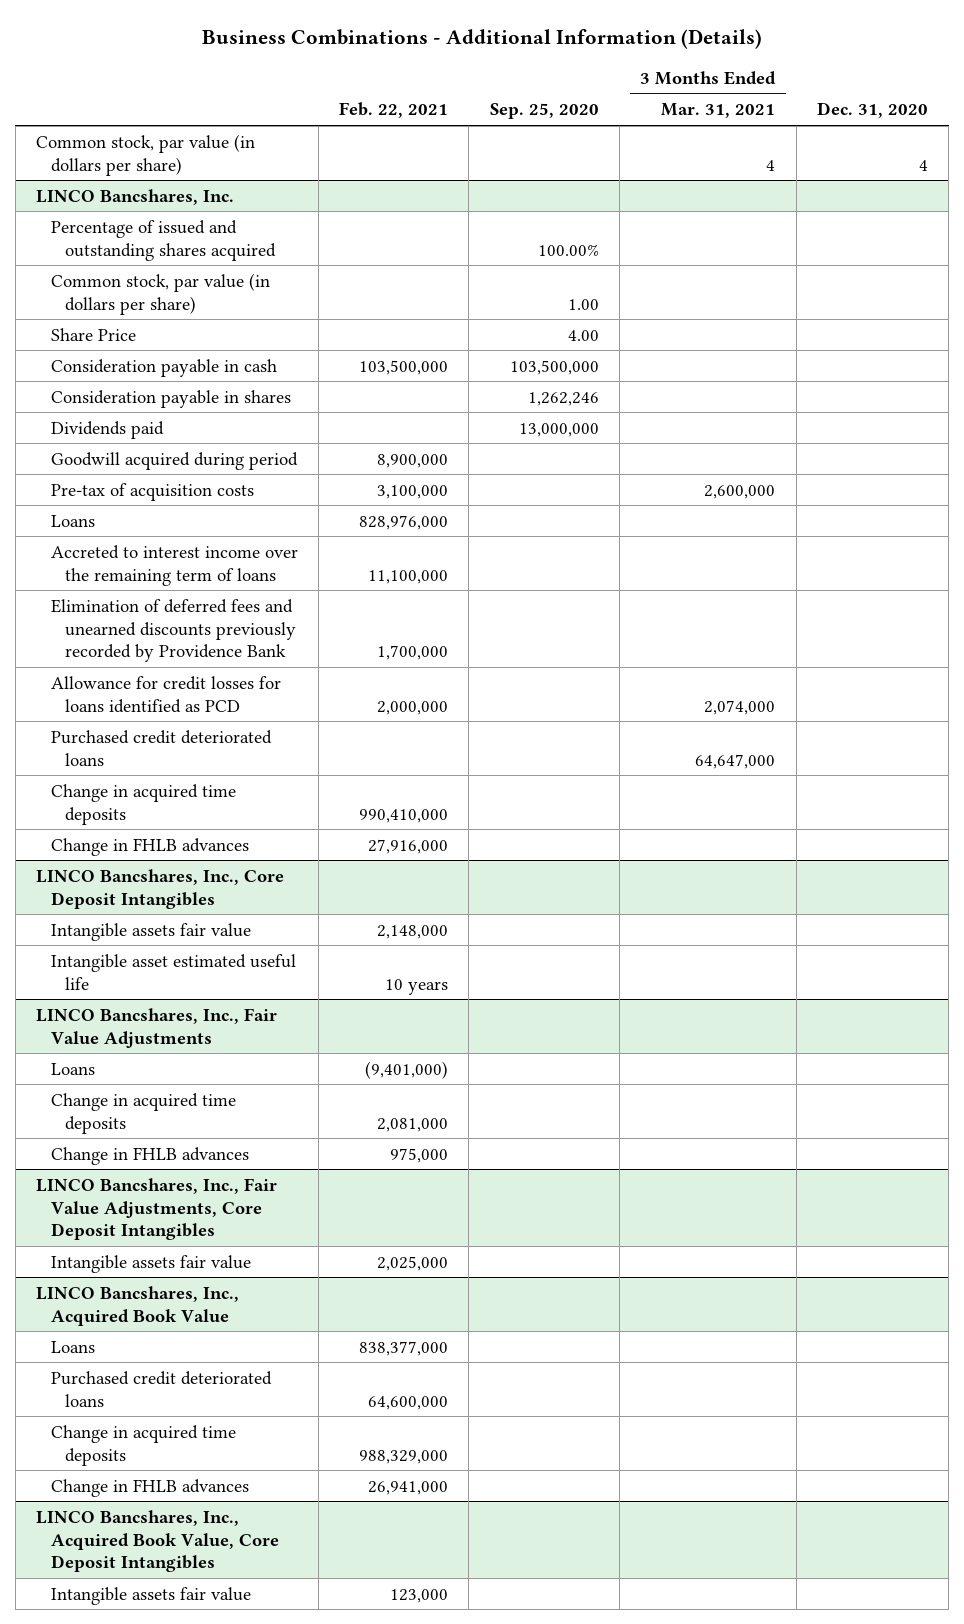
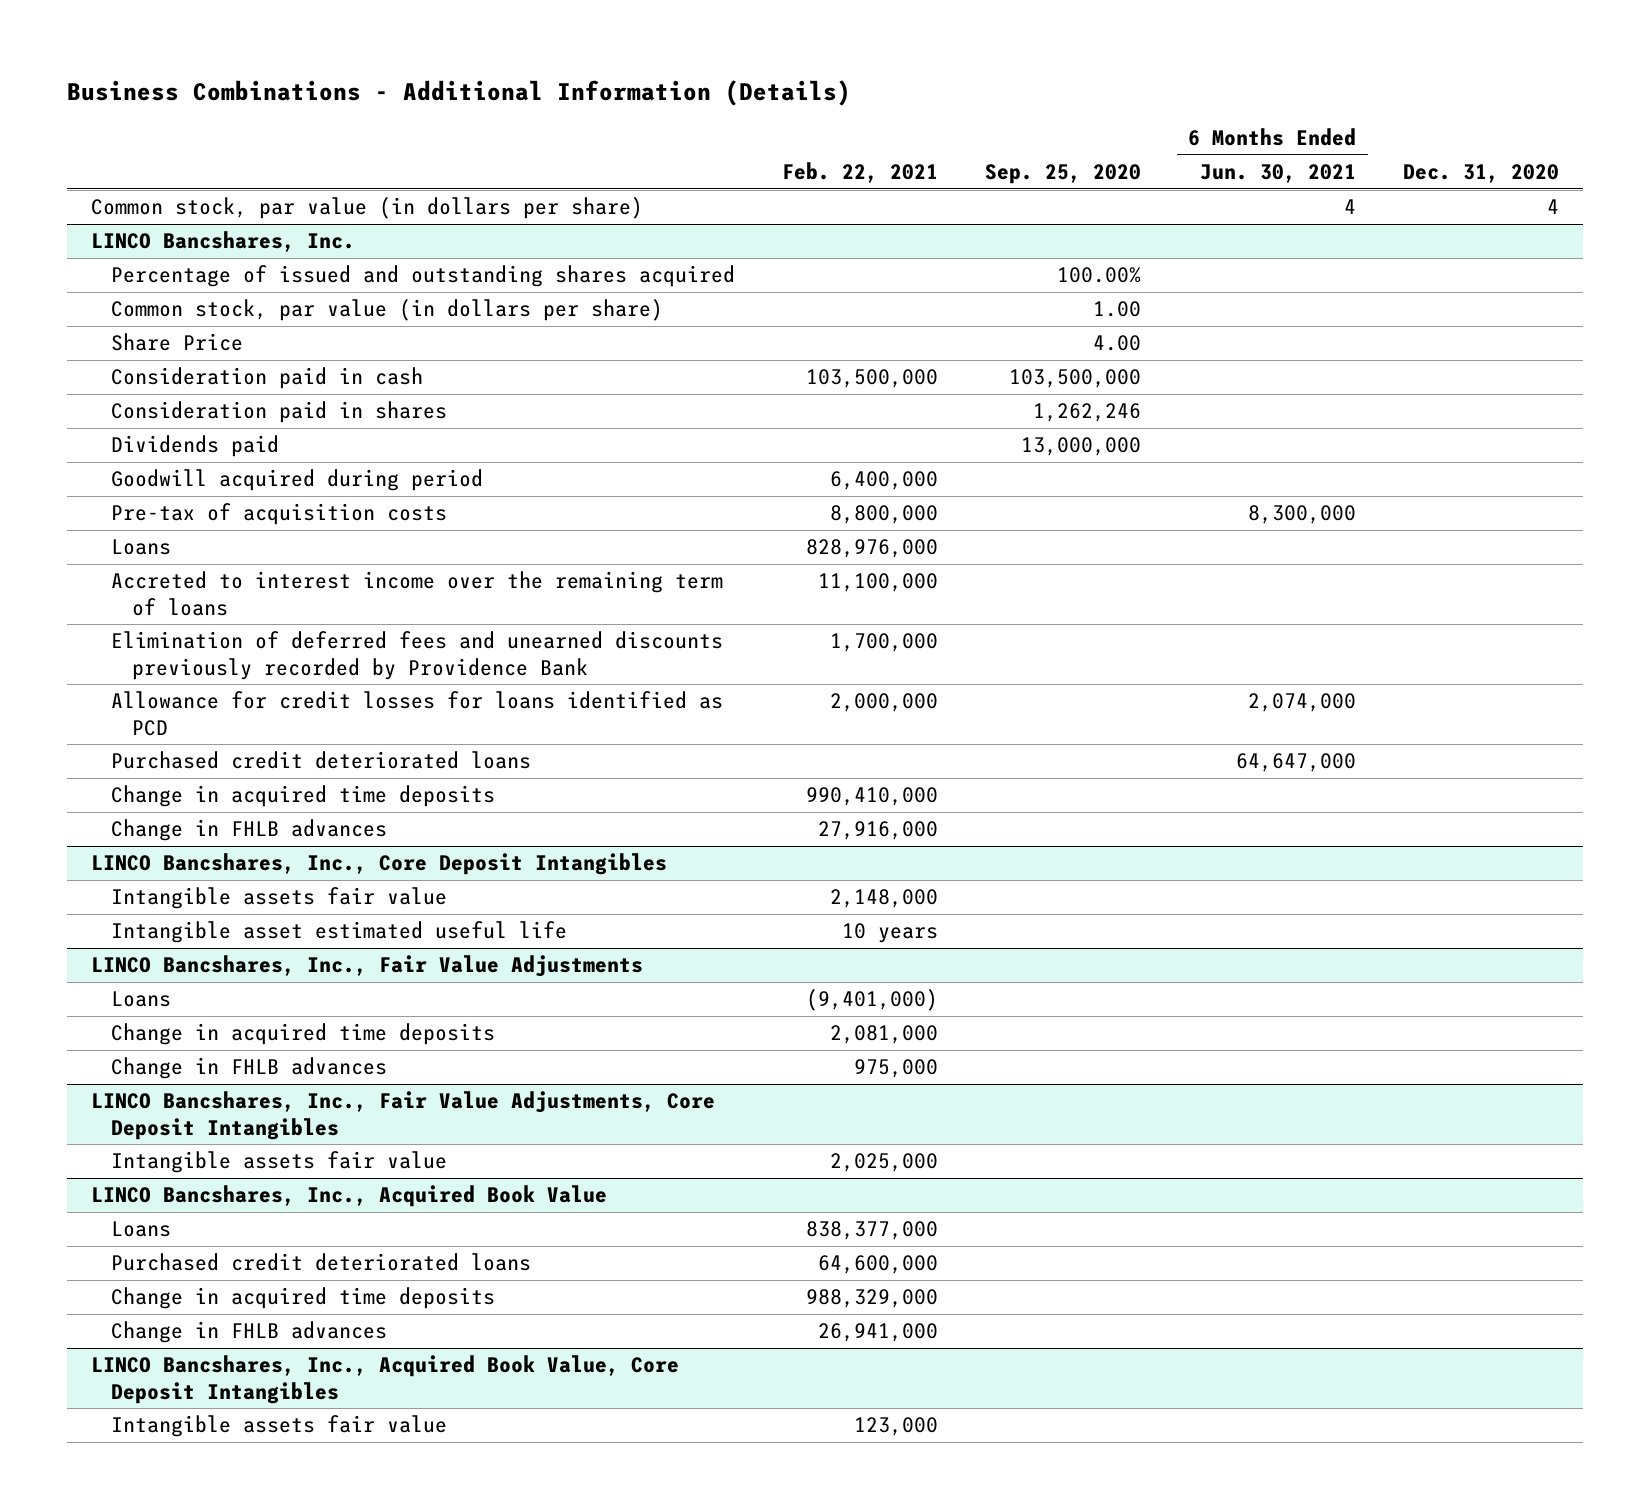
- | Feb. 22, 2021 | Sep. 25, 2020 | 3 Months Ended Mar. 31, 2021 | Dec. 31, 2020
+ | Feb. 22, 2021 | Sep. 25, 2020 | 6 Months Ended Jun. 30, 2021 | Dec. 31, 2020
@ LINCO Bancshares, Inc.
- Consideration payable in cash | 103,500,000 | 103,500,000 | |
- Consideration payable in shares | | 1,262,246 | |
+ Consideration paid in cash | 103,500,000 | 103,500,000 | |
+ Consideration paid in shares | | 1,262,246 | |
- Goodwill acquired during period | 8,900,000 | | |
- Pre-tax of acquisition costs | 3,100,000 | | 2,600,000 |
+ Goodwill acquired during period | 6,400,000 | | |
+ Pre-tax of acquisition costs | 8,800,000 | | 8,300,000 |

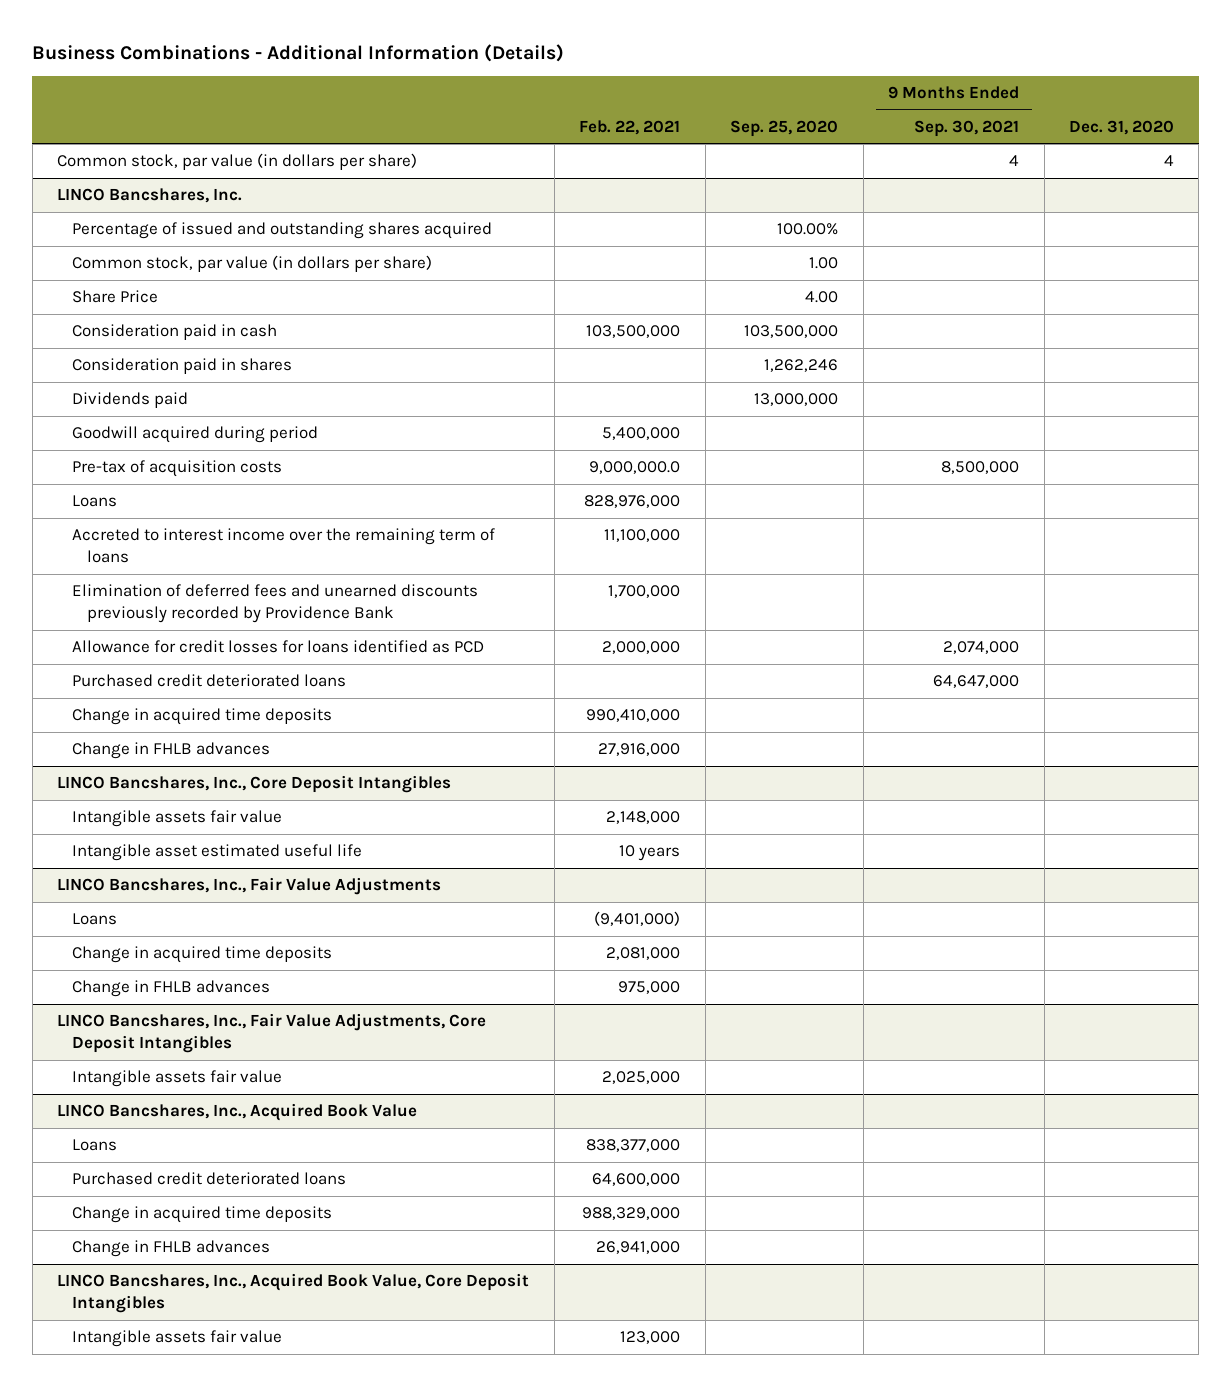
- | Feb. 22, 2021 | Sep. 25, 2020 | 6 Months Ended Jun. 30, 2021 | Dec. 31, 2020
+ | Feb. 22, 2021 | Sep. 25, 2020 | 9 Months Ended Sep. 30, 2021 | Dec. 31, 2020
@ LINCO Bancshares, Inc.
- Goodwill acquired during period | 6,400,000 | | |
- Pre-tax of acquisition costs | 8,800,000 | | 8,300,000 |
+ Goodwill acquired during period | 5,400,000 | | |
+ Pre-tax of acquisition costs | 9,000,000.0 | | 8,500,000 |

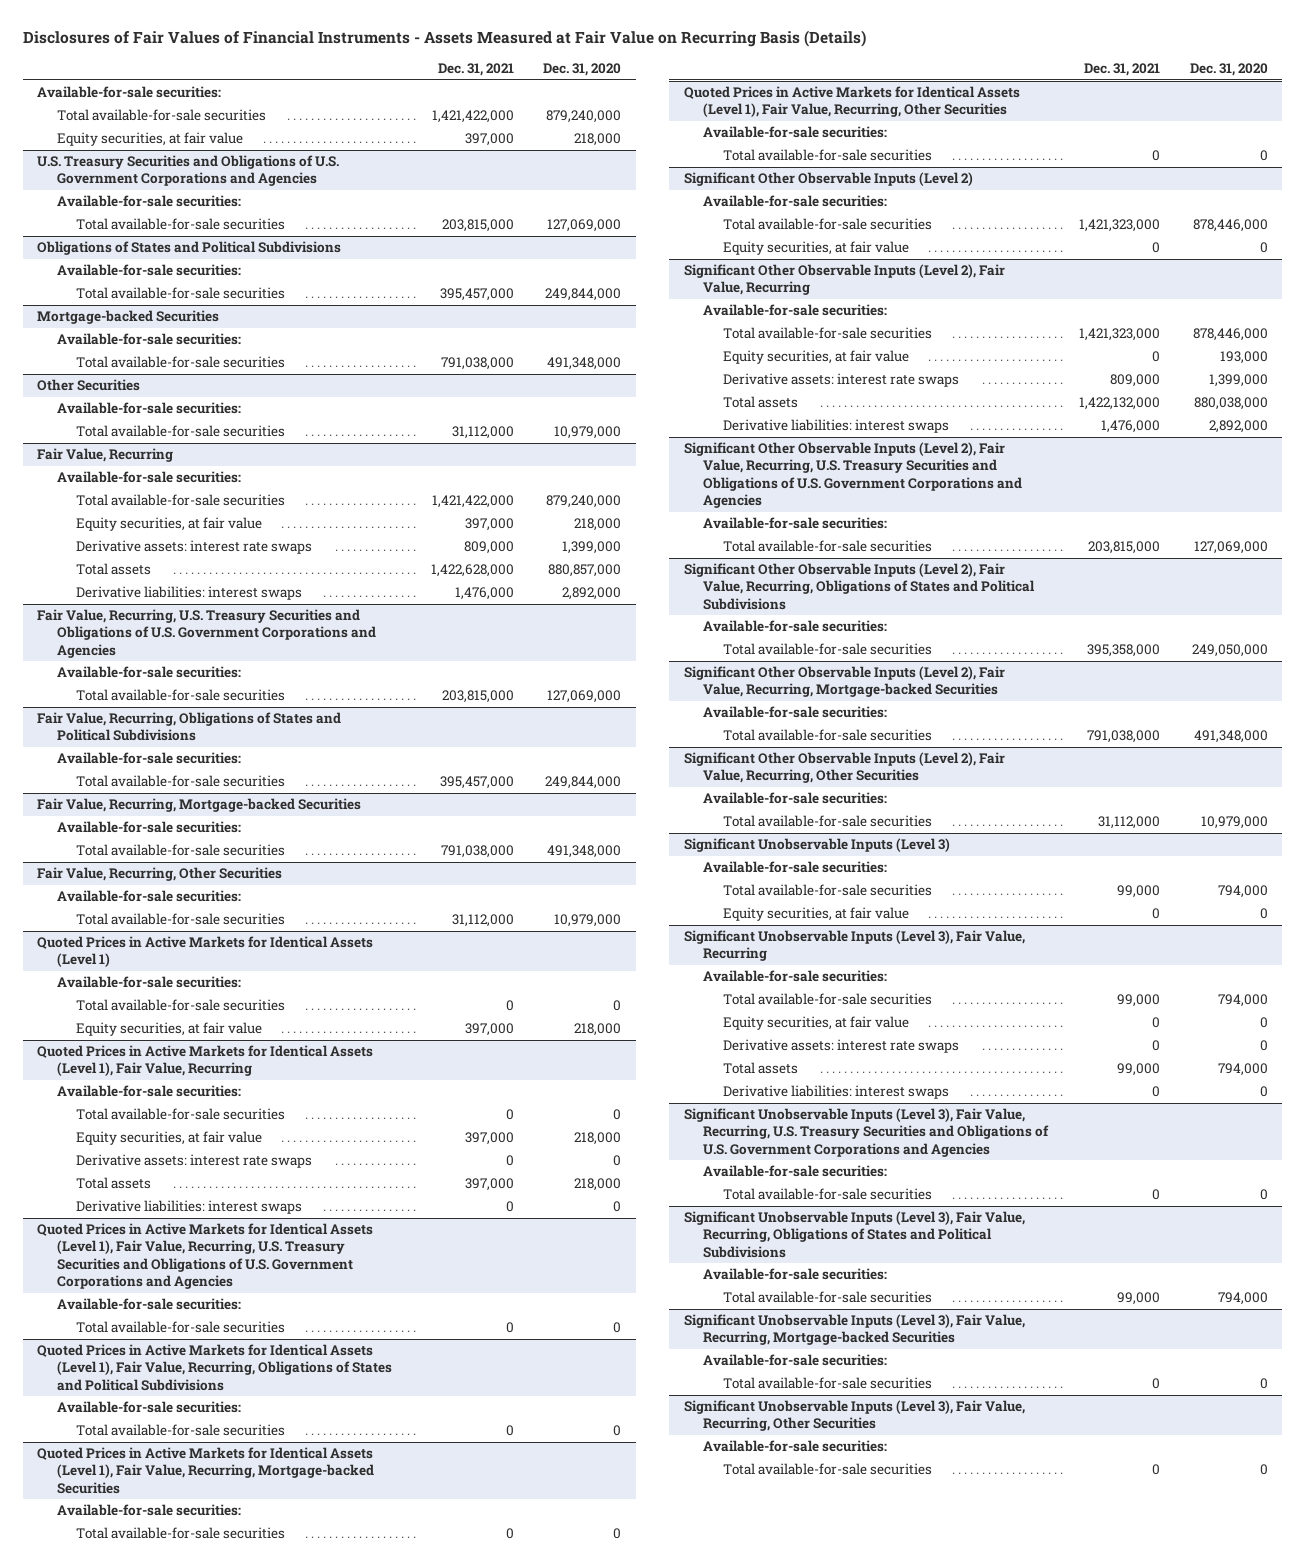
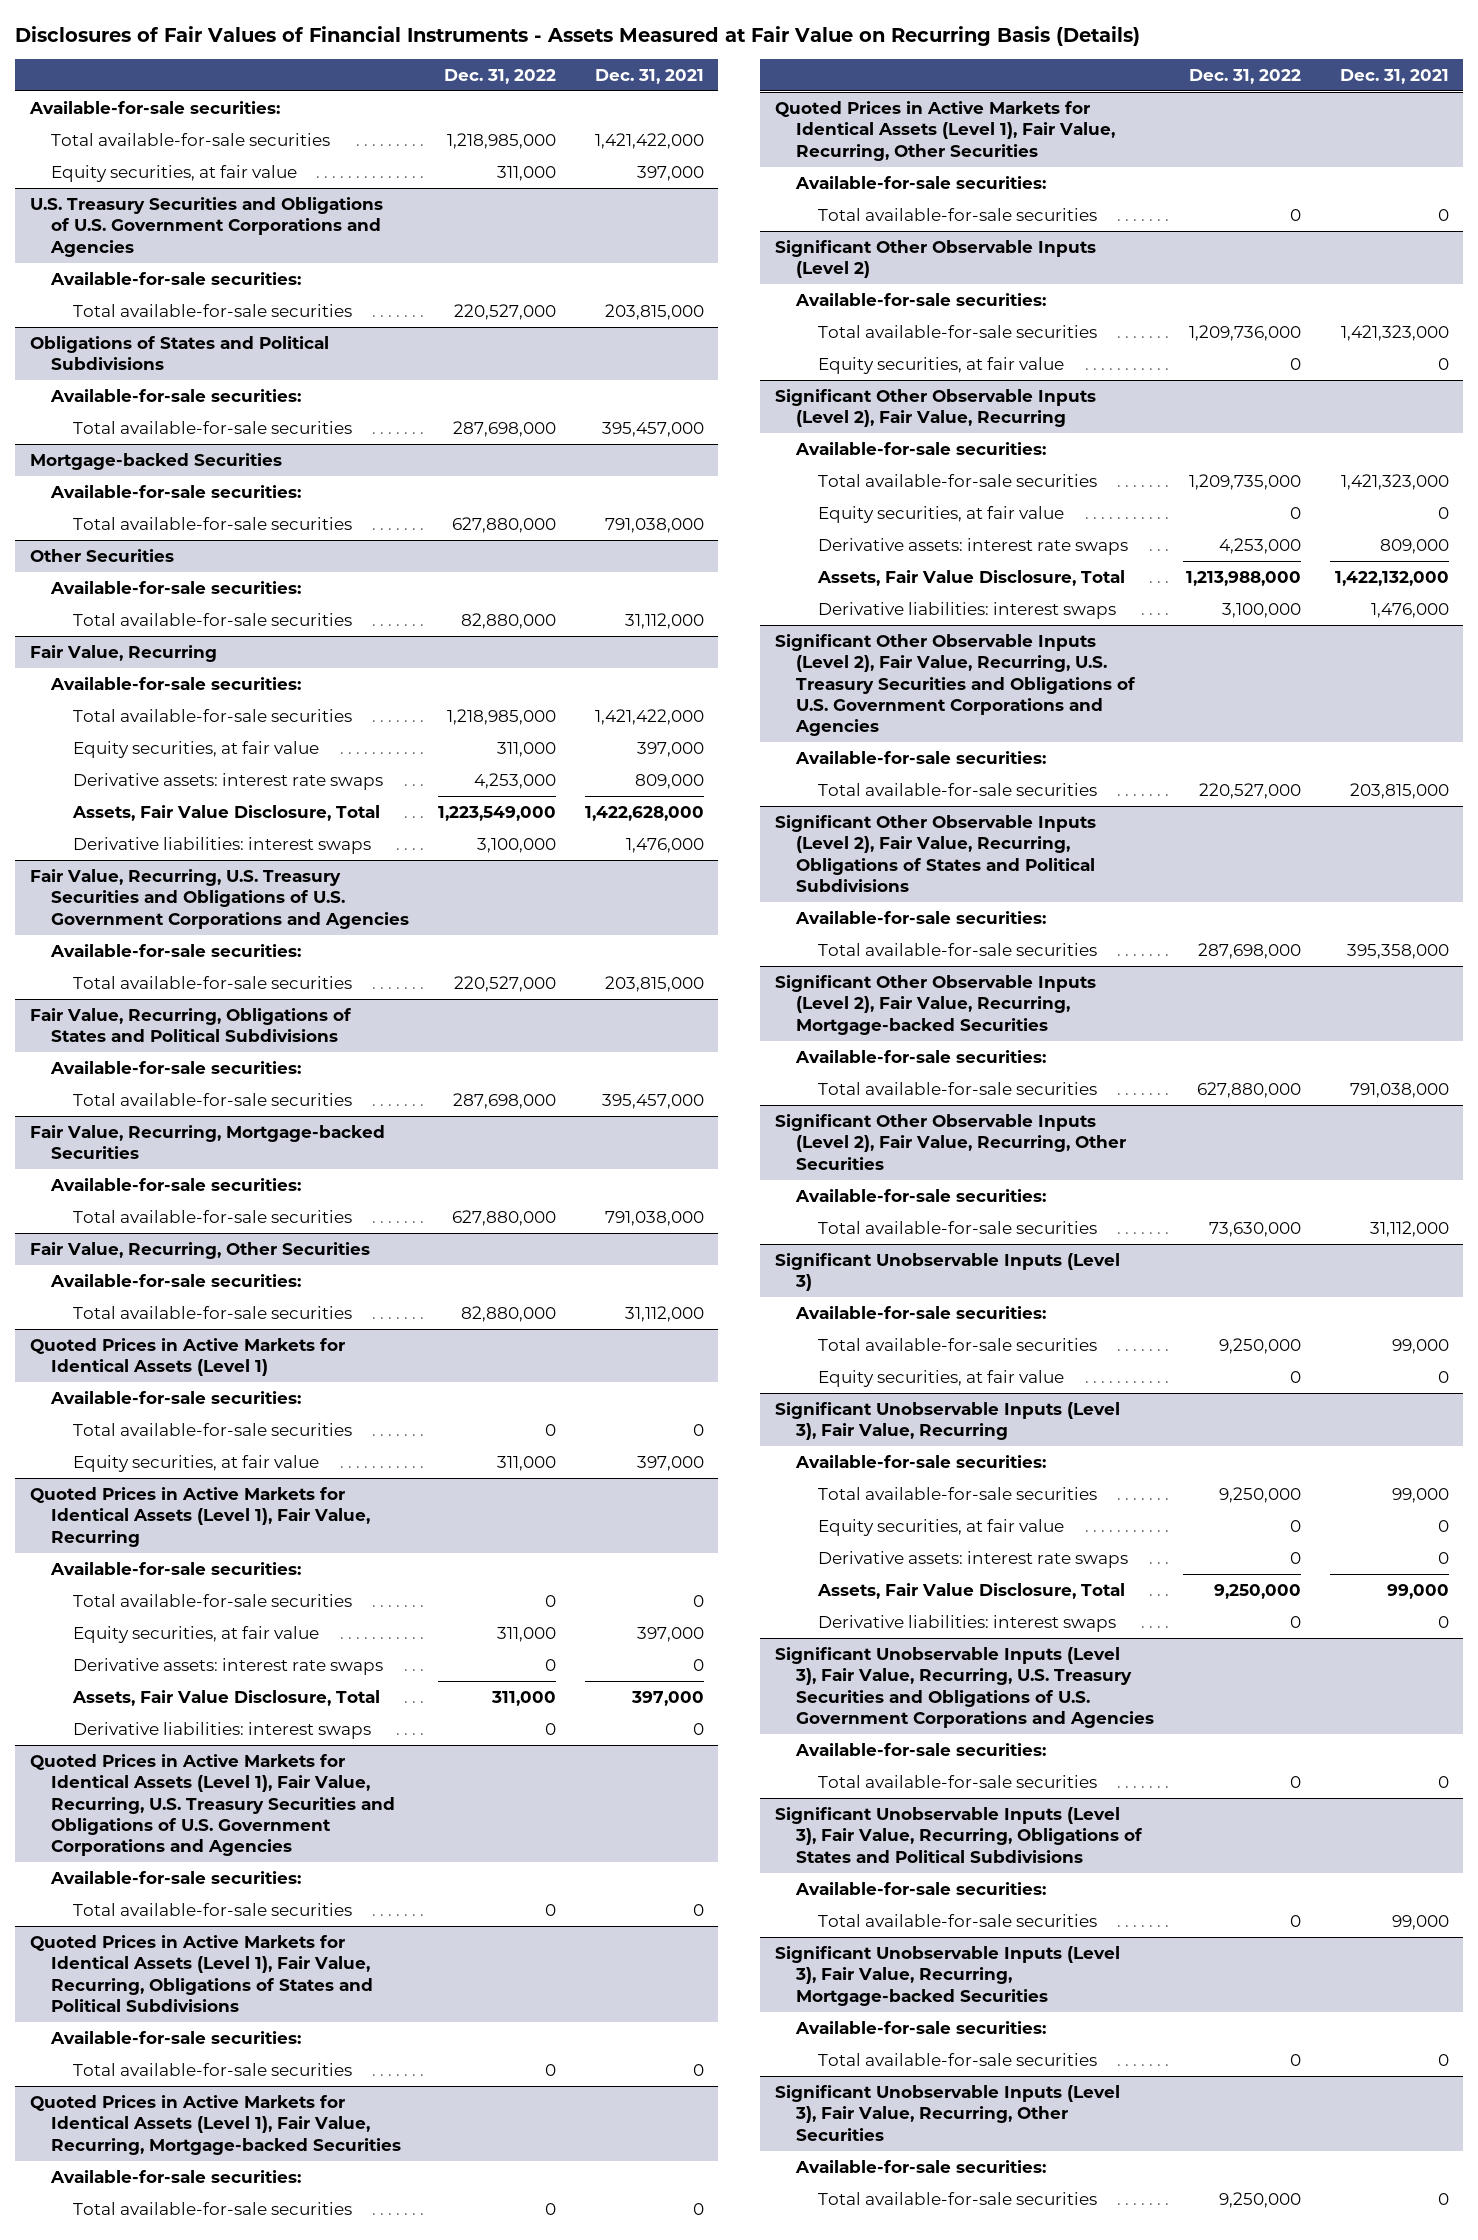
- | Dec. 31, 2021 | Dec. 31, 2020
+ | Dec. 31, 2022 | Dec. 31, 2021
@ Fair Value, Recurring
- Total assets | 1,422,628,000 | 880,857,000
+ Assets, Fair Value Disclosure, Total | 1,223,549,000 | 1,422,628,000
@ Quoted Prices in Active Markets for Identical Assets (Level 1), Fair Value, Recurring
- Total assets | 397,000 | 218,000
+ Assets, Fair Value Disclosure, Total | 311,000 | 397,000
@ Significant Other Observable Inputs (Level 2), Fair Value, Recurring
- Total assets | 1,422,132,000 | 880,038,000
+ Assets, Fair Value Disclosure, Total | 1,213,988,000 | 1,422,132,000
@ Significant Unobservable Inputs (Level 3), Fair Value, Recurring
- Total assets | 99,000 | 794,000
+ Assets, Fair Value Disclosure, Total | 9,250,000 | 99,000

